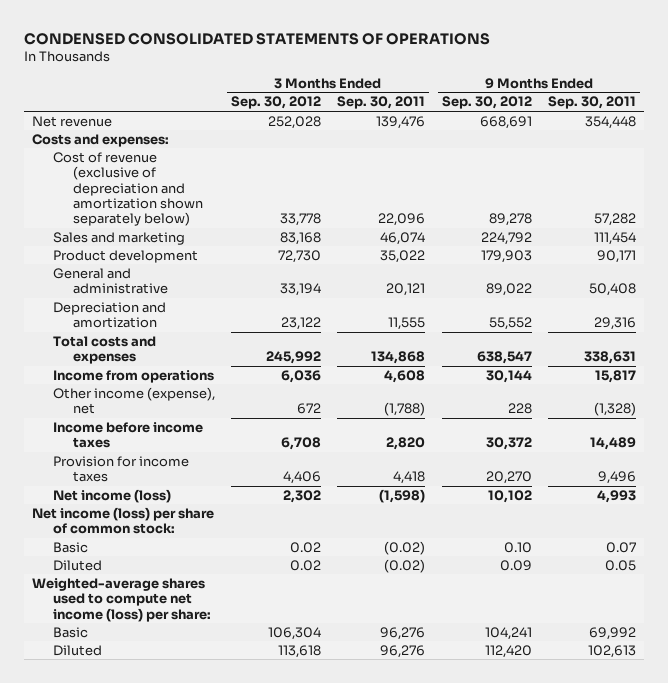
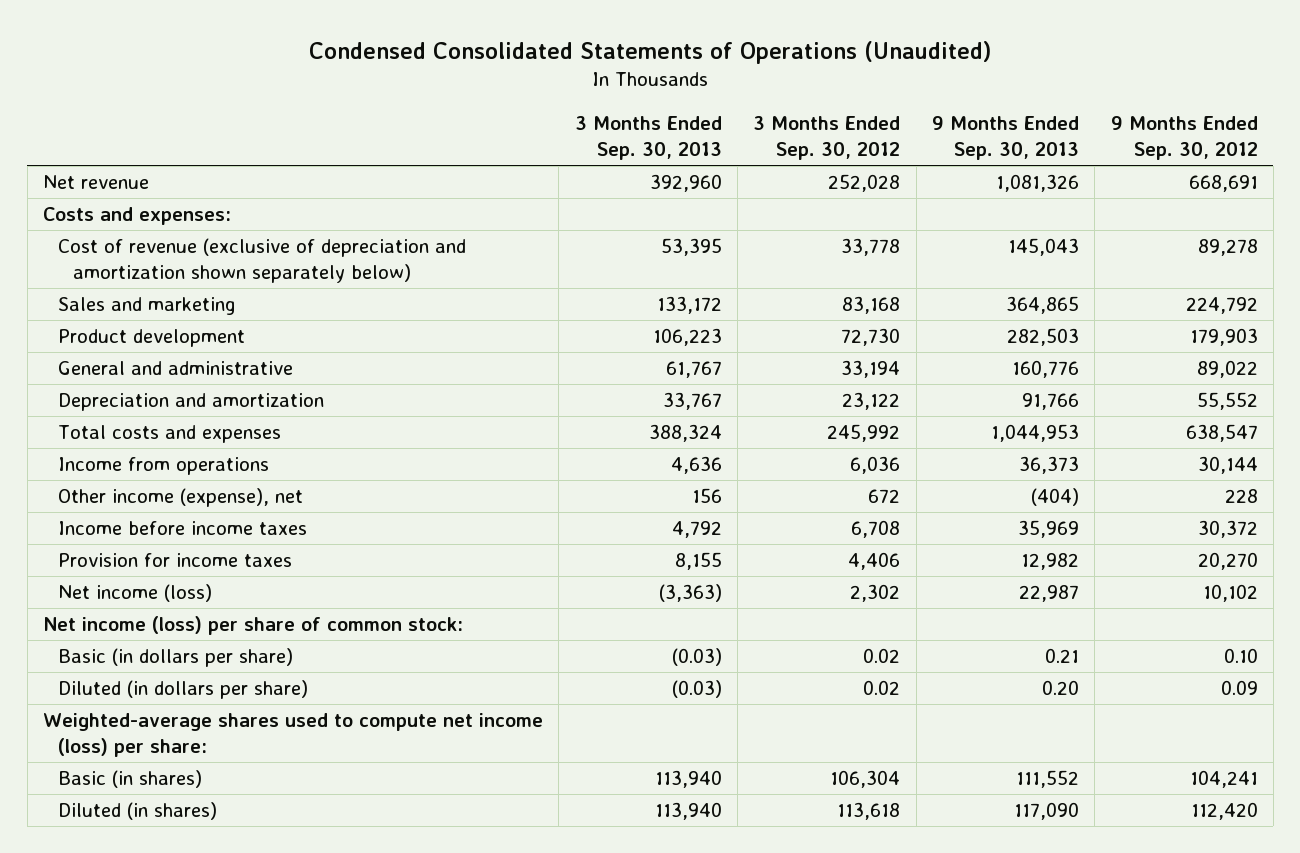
- CONDENSED CONSOLIDATED STATEMENTS OF OPERATIONS
+ Condensed Consolidated Statements of Operations (Unaudited)
- | 3 Months Ended Sep. 30, 2012 | 3 Months Ended Sep. 30, 2011 | 9 Months Ended Sep. 30, 2012 | 9 Months Ended Sep. 30, 2011
+ | 3 Months Ended Sep. 30, 2013 | 3 Months Ended Sep. 30, 2012 | 9 Months Ended Sep. 30, 2013 | 9 Months Ended Sep. 30, 2012
- Basic | 0.02 | (0.02) | 0.10 | 0.07
- Diluted | 0.02 | (0.02) | 0.09 | 0.05
+ Basic (in dollars per share) | (0.03) | 0.02 | 0.21 | 0.10
+ Diluted (in dollars per share) | (0.03) | 0.02 | 0.20 | 0.09
- Basic | 106,304 | 96,276 | 104,241 | 69,992
- Diluted | 113,618 | 96,276 | 112,420 | 102,613
+ Basic (in shares) | 113,940 | 106,304 | 111,552 | 104,241
+ Diluted (in shares) | 113,940 | 113,618 | 117,090 | 112,420

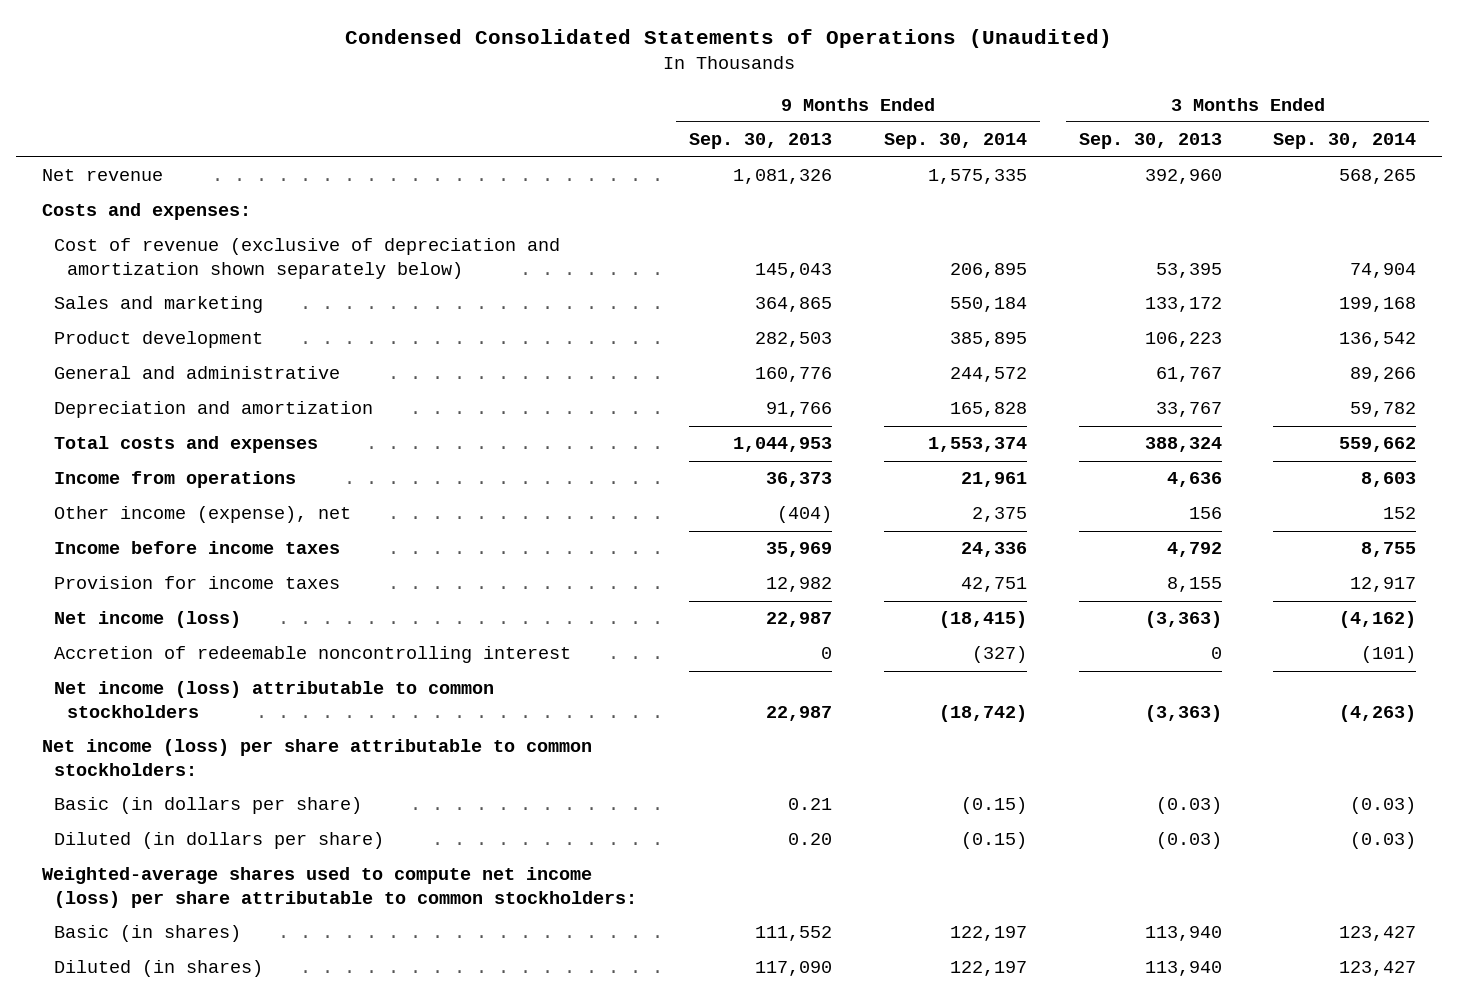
- | 3 Months Ended Sep. 30, 2013 | 3 Months Ended Sep. 30, 2012 | 9 Months Ended Sep. 30, 2013 | 9 Months Ended Sep. 30, 2012
+ | 9 Months Ended Sep. 30, 2013 | 9 Months Ended Sep. 30, 2014 | 3 Months Ended Sep. 30, 2013 | 3 Months Ended Sep. 30, 2014
- Net income (loss) per share of common stock:
+ Accretion of redeemable noncontrolling interest | 0 | (327) | 0 | (101)
+ Net income (loss) attributable to common stockholders | 22,987 | (18,742) | (3,363) | (4,263)
+ Net income (loss) per share attributable to common stockholders:
- Weighted-average shares used to compute net income (loss) per share:
+ Weighted-average shares used to compute net income (loss) per share attributable to common stockholders:

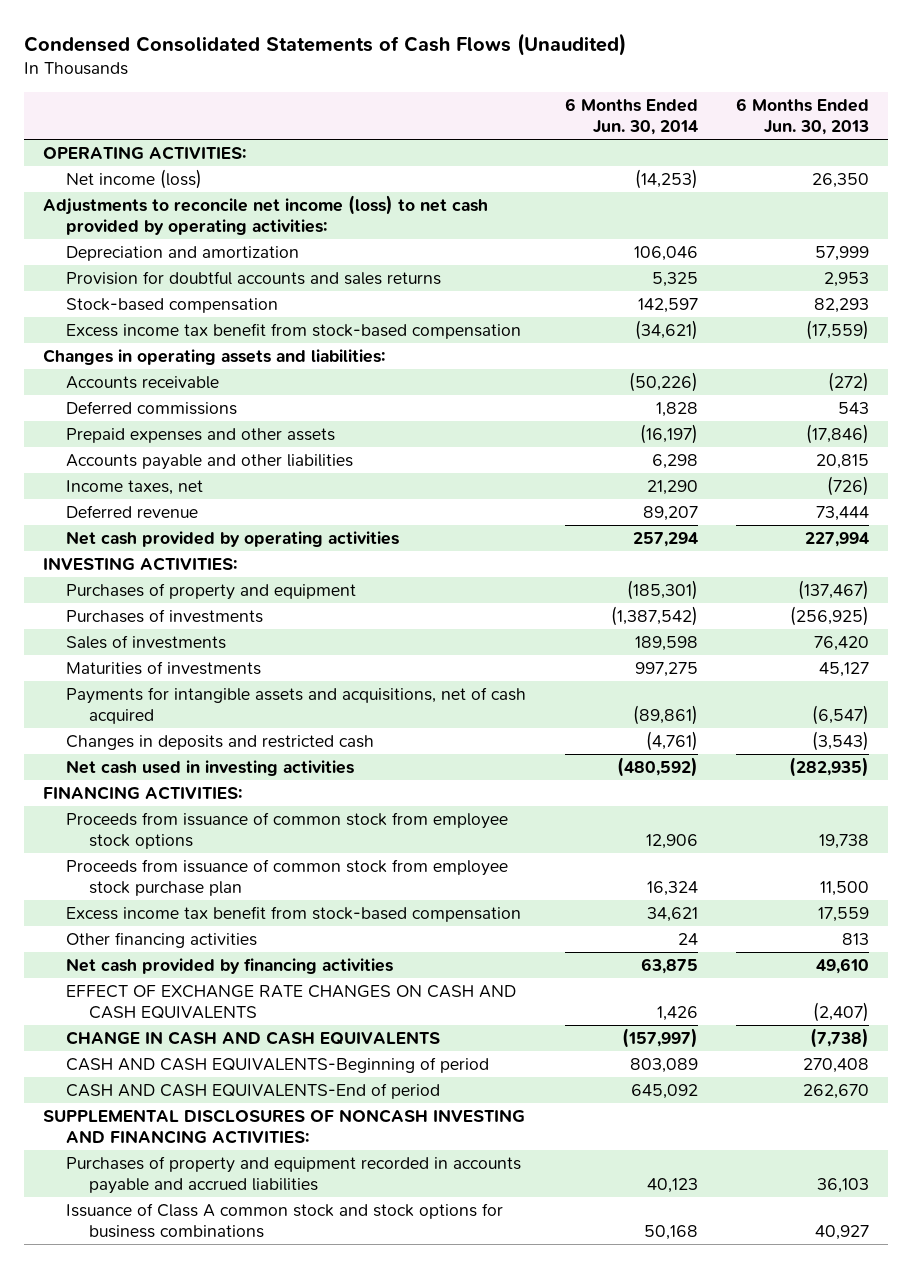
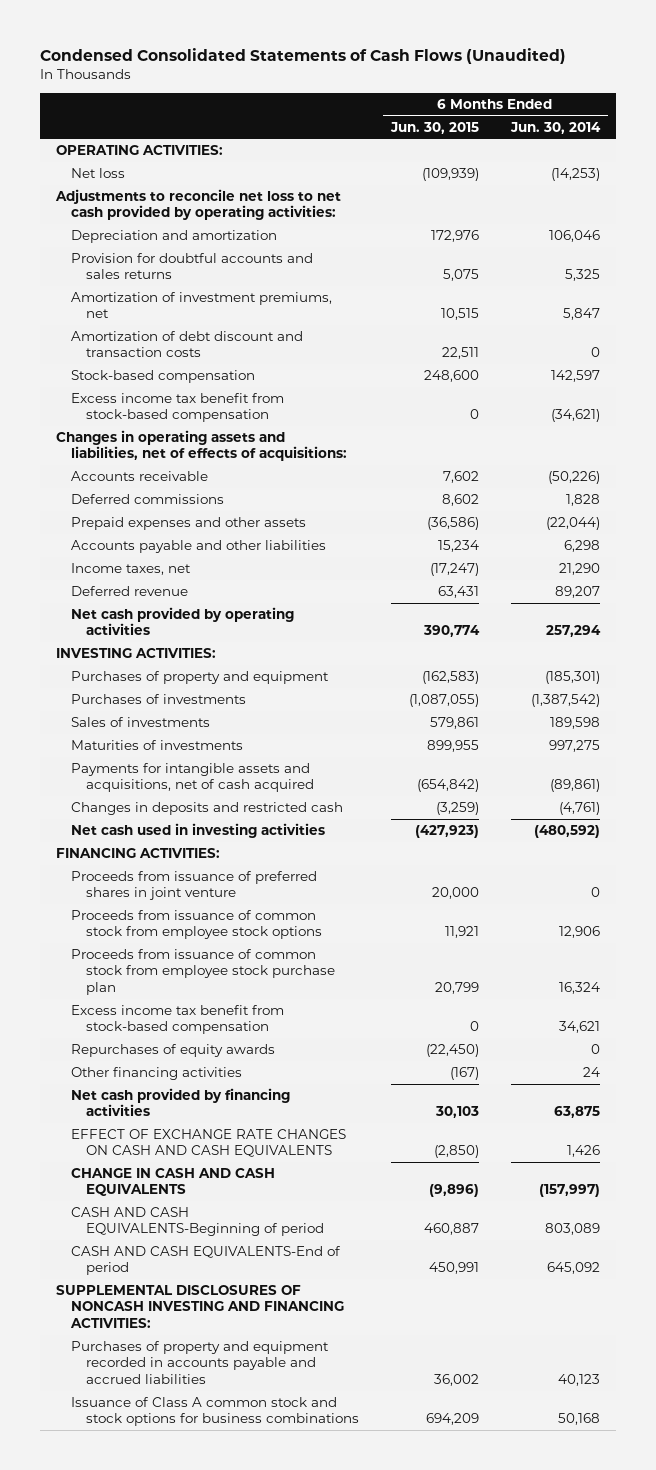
- | 6 Months Ended Jun. 30, 2014 | 6 Months Ended Jun. 30, 2013
+ | 6 Months Ended Jun. 30, 2015 | 6 Months Ended Jun. 30, 2014
- Net income (loss) | (14,253) | 26,350
- Adjustments to reconcile net income (loss) to net cash provided by operating activities:
+ Net loss | (109,939) | (14,253)
+ Adjustments to reconcile net loss to net cash provided by operating activities:
+ Amortization of investment premiums, net | 10,515 | 5,847
+ Amortization of debt discount and transaction costs | 22,511 | 0
- Changes in operating assets and liabilities:
+ Changes in operating assets and liabilities, net of effects of acquisitions:
- Prepaid expenses and other assets | (16,197) | (17,846)
+ Prepaid expenses and other assets | (36,586) | (22,044)
+ Proceeds from issuance of preferred shares in joint venture | 20,000 | 0
+ Repurchases of equity awards | (22,450) | 0

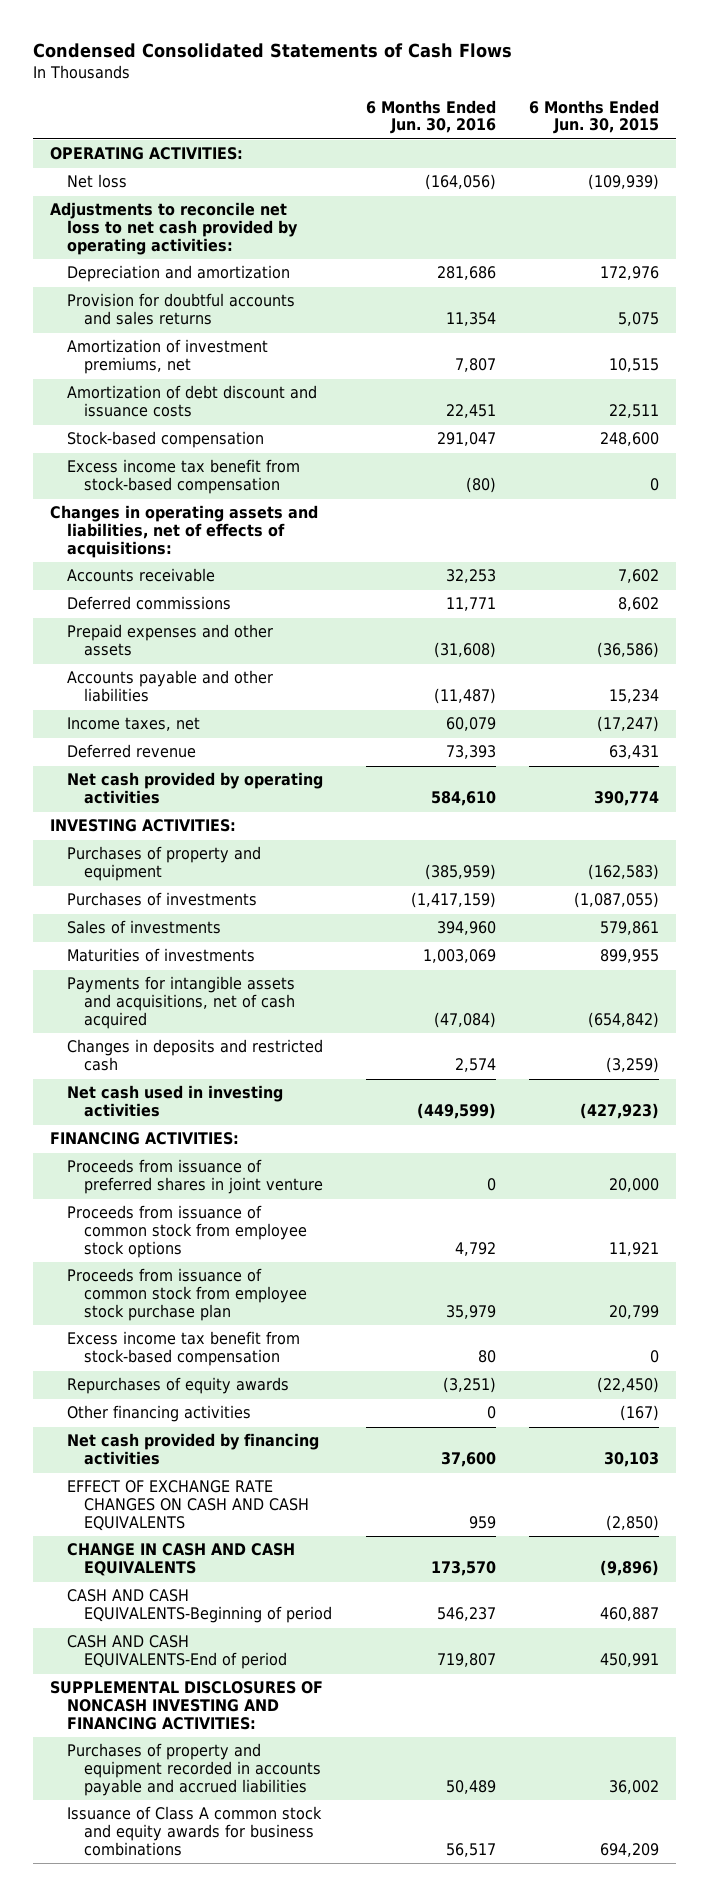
- Condensed Consolidated Statements of Cash Flows (Unaudited)
+ Condensed Consolidated Statements of Cash Flows
- | 6 Months Ended Jun. 30, 2015 | 6 Months Ended Jun. 30, 2014
+ | 6 Months Ended Jun. 30, 2016 | 6 Months Ended Jun. 30, 2015
- Amortization of debt discount and transaction costs | 22,511 | 0
+ Amortization of debt discount and issuance costs | 22,451 | 22,511
- Issuance of Class A common stock and stock options for business combinations | 694,209 | 50,168
+ Issuance of Class A common stock and equity awards for business combinations | 56,517 | 694,209

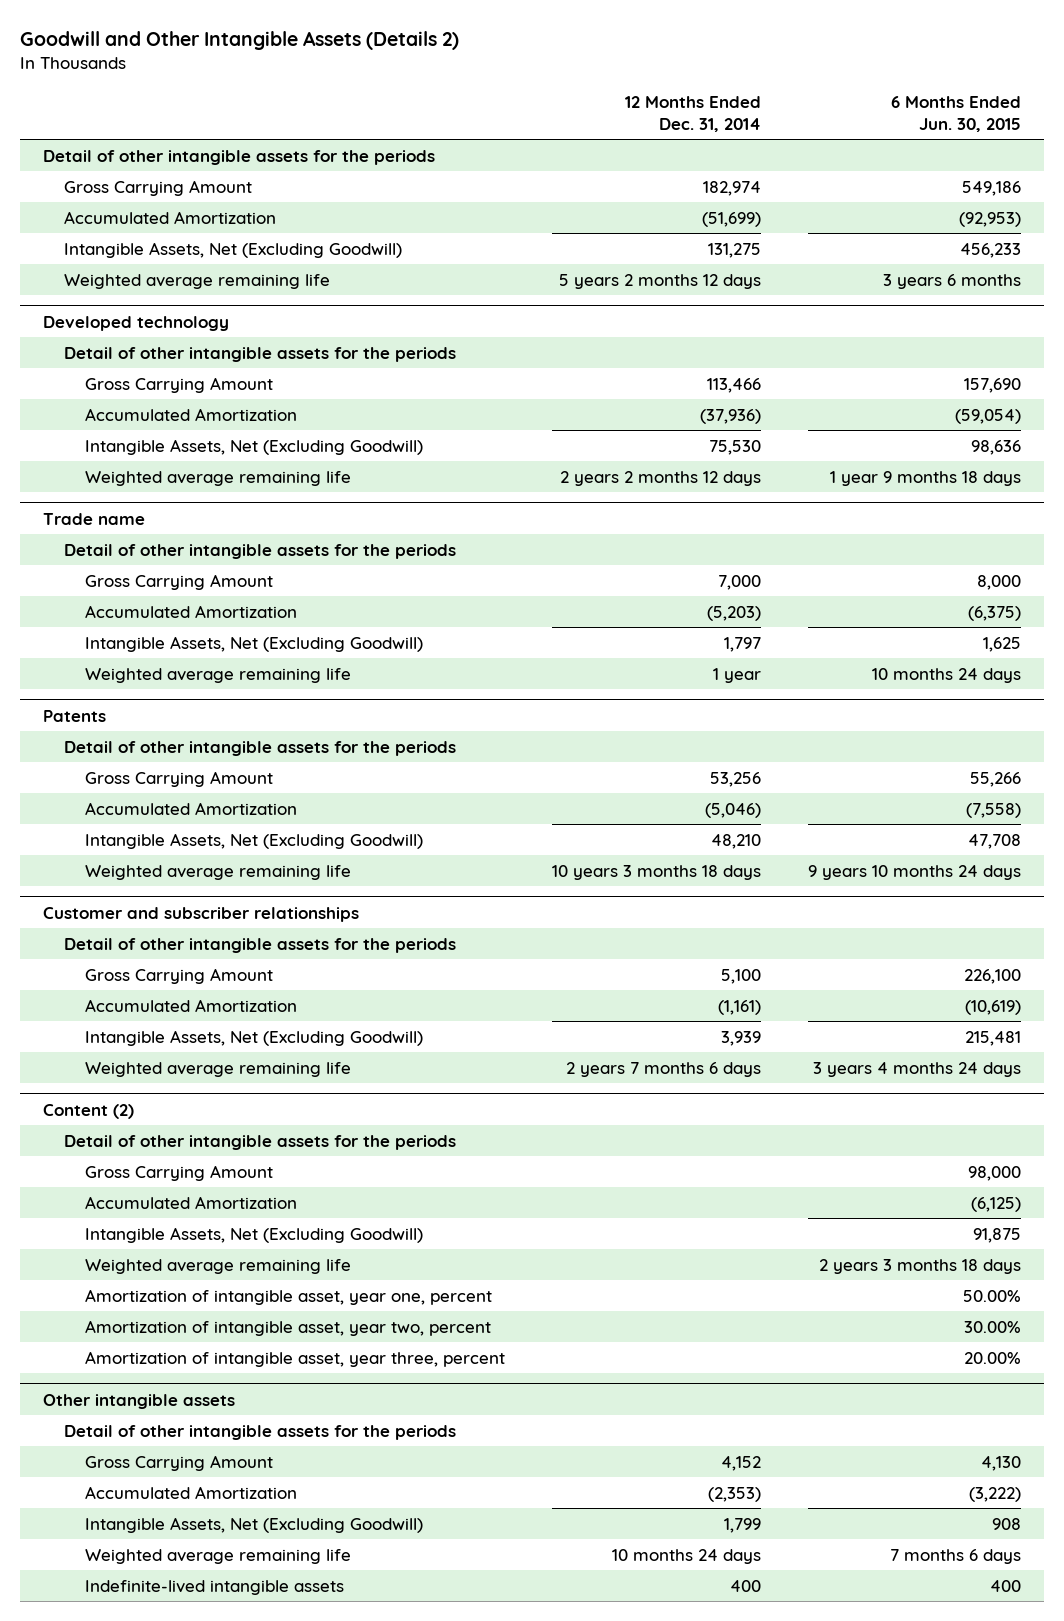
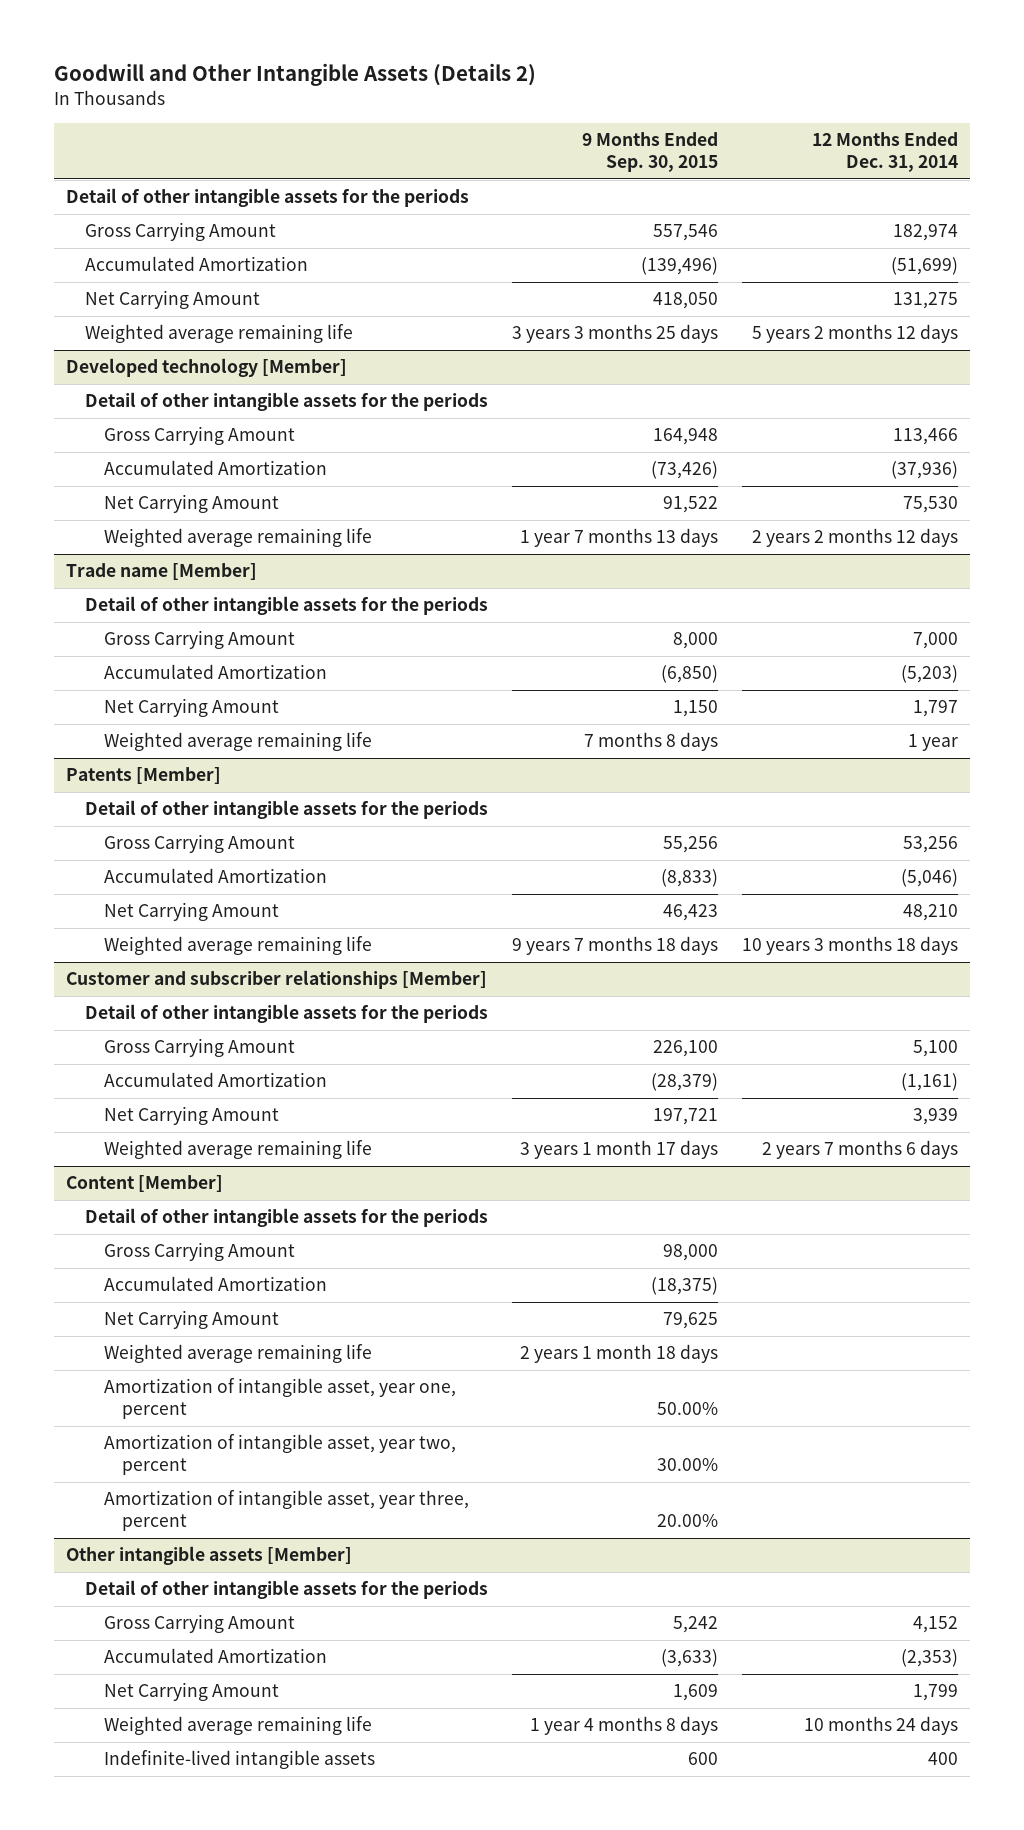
- | 12 Months Ended Dec. 31, 2014 | 6 Months Ended Jun. 30, 2015
+ | 9 Months Ended Sep. 30, 2015 | 12 Months Ended Dec. 31, 2014
- Intangible Assets, Net (Excluding Goodwill) | 131,275 | 456,233
+ Net Carrying Amount | 418,050 | 131,275
- Developed technology
+ Developed technology [Member]
- Intangible Assets, Net (Excluding Goodwill) | 75,530 | 98,636
+ Net Carrying Amount | 91,522 | 75,530
- Trade name
+ Trade name [Member]
- Intangible Assets, Net (Excluding Goodwill) | 1,797 | 1,625
+ Net Carrying Amount | 1,150 | 1,797
- Patents
+ Patents [Member]
- Intangible Assets, Net (Excluding Goodwill) | 48,210 | 47,708
+ Net Carrying Amount | 46,423 | 48,210
- Customer and subscriber relationships
+ Customer and subscriber relationships [Member]
- Intangible Assets, Net (Excluding Goodwill) | 3,939 | 215,481
+ Net Carrying Amount | 197,721 | 3,939
- Content (2)
+ Content [Member]
- Intangible Assets, Net (Excluding Goodwill) | | 91,875
+ Net Carrying Amount | 79,625 |
- Other intangible assets
+ Other intangible assets [Member]
- Intangible Assets, Net (Excluding Goodwill) | 1,799 | 908
+ Net Carrying Amount | 1,609 | 1,799

